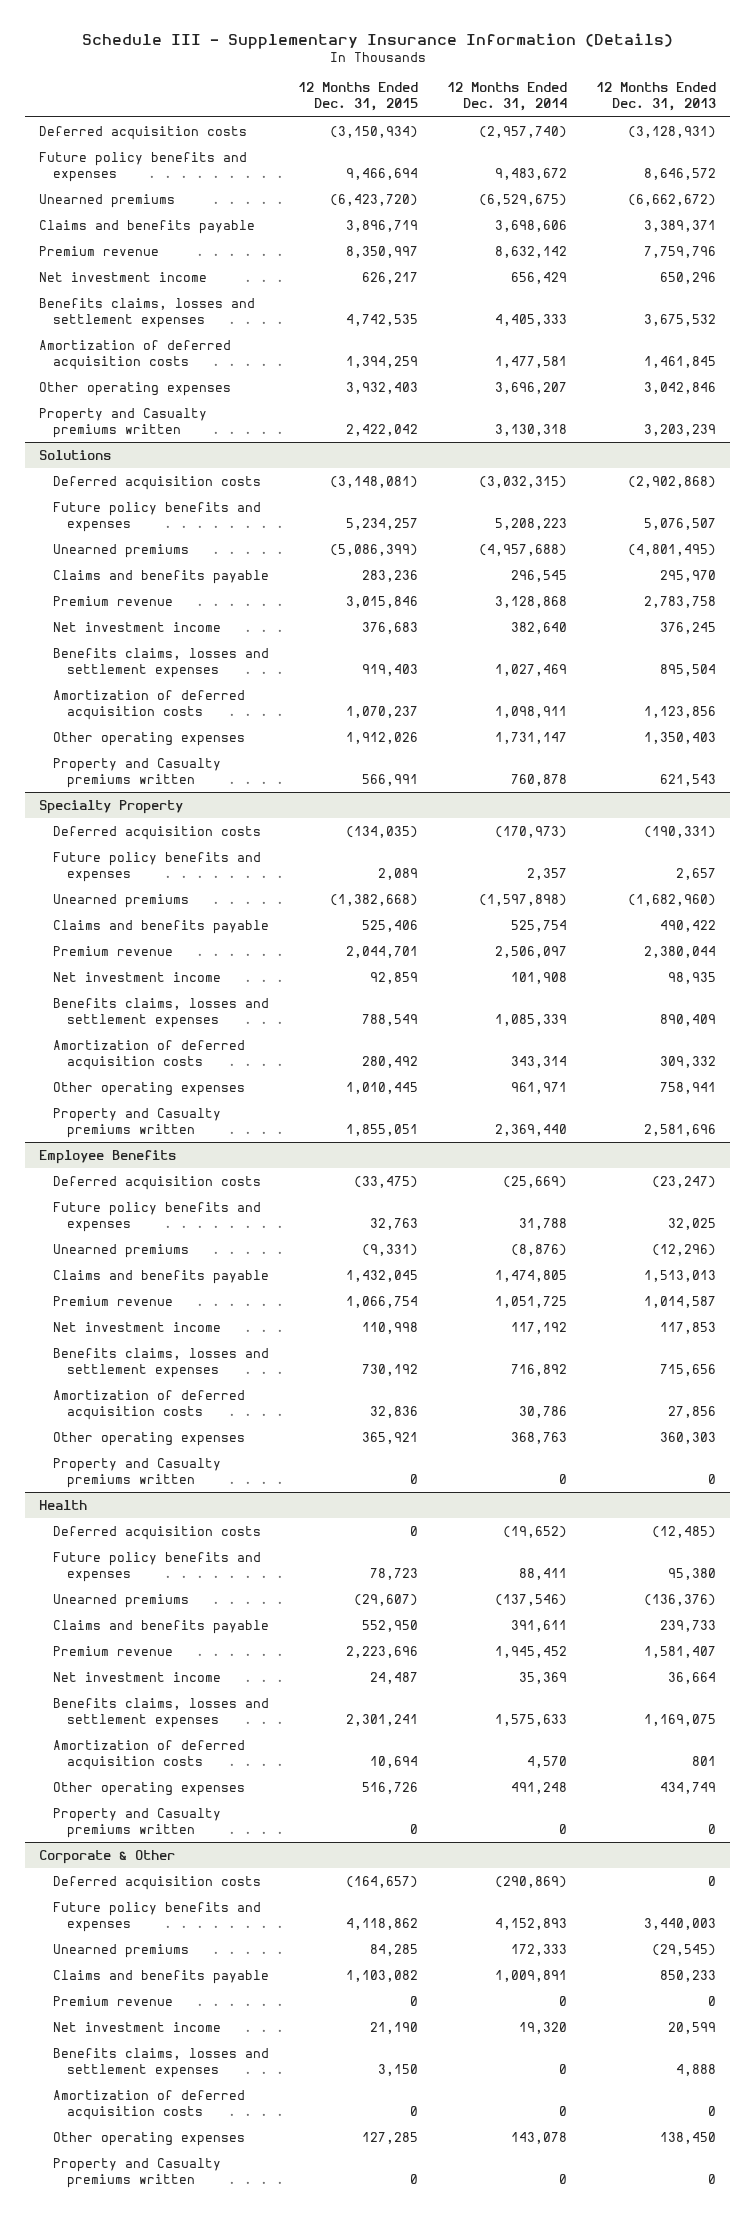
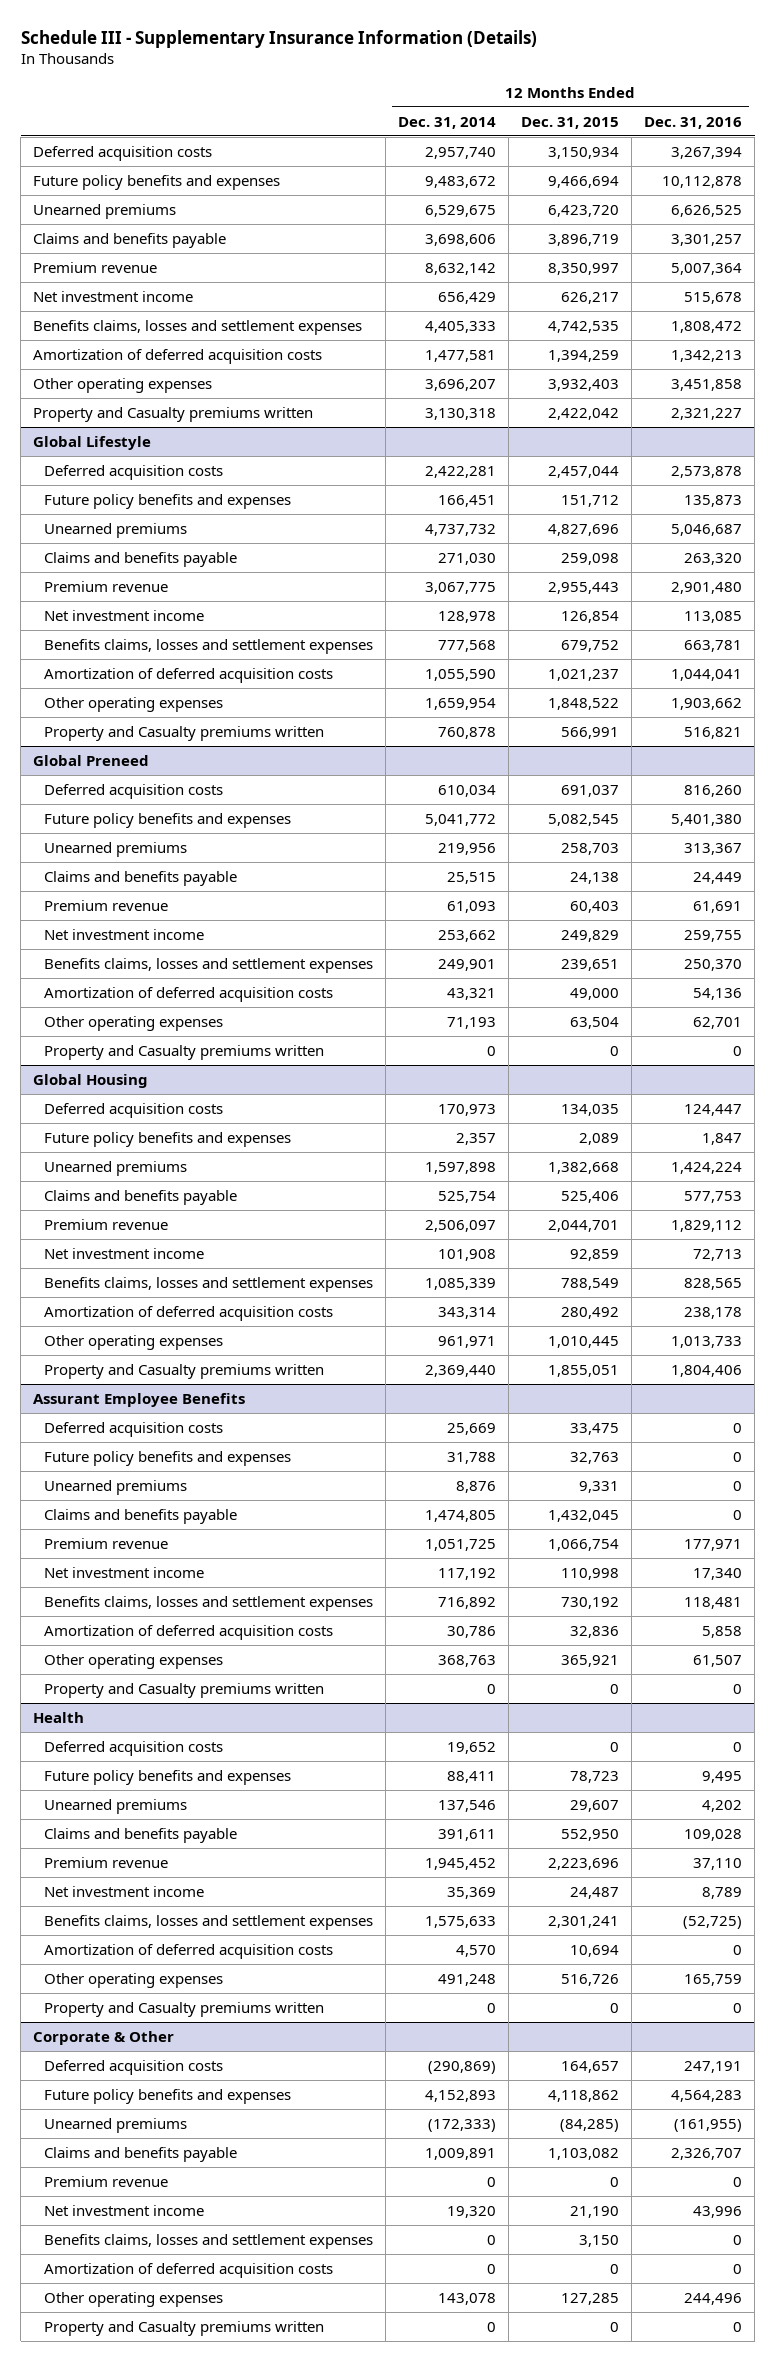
- | 12 Months Ended Dec. 31, 2015 | 12 Months Ended Dec. 31, 2014 | 12 Months Ended Dec. 31, 2013
+ | 12 Months Ended Dec. 31, 2014 | 12 Months Ended Dec. 31, 2015 | 12 Months Ended Dec. 31, 2016
- Deferred acquisition costs | (3,150,934) | (2,957,740) | (3,128,931)
+ Deferred acquisition costs | 2,957,740 | 3,150,934 | 3,267,394
- Unearned premiums | (6,423,720) | (6,529,675) | (6,662,672)
+ Unearned premiums | 6,529,675 | 6,423,720 | 6,626,525
- Solutions
- Deferred acquisition costs | (3,148,081) | (3,032,315) | (2,902,868)
- Future policy benefits and expenses | 5,234,257 | 5,208,223 | 5,076,507
- Unearned premiums | (5,086,399) | (4,957,688) | (4,801,495)
- Claims and benefits payable | 283,236 | 296,545 | 295,970
- Premium revenue | 3,015,846 | 3,128,868 | 2,783,758
- Net investment income | 376,683 | 382,640 | 376,245
- Benefits claims, losses and settlement expenses | 919,403 | 1,027,469 | 895,504
- Amortization of deferred acquisition costs | 1,070,237 | 1,098,911 | 1,123,856
- Other operating expenses | 1,912,026 | 1,731,147 | 1,350,403
+ Global Lifestyle
+ Deferred acquisition costs | 2,422,281 | 2,457,044 | 2,573,878
+ Future policy benefits and expenses | 166,451 | 151,712 | 135,873
+ Unearned premiums | 4,737,732 | 4,827,696 | 5,046,687
+ Claims and benefits payable | 271,030 | 259,098 | 263,320
+ Premium revenue | 3,067,775 | 2,955,443 | 2,901,480
+ Net investment income | 128,978 | 126,854 | 113,085
+ Benefits claims, losses and settlement expenses | 777,568 | 679,752 | 663,781
+ Amortization of deferred acquisition costs | 1,055,590 | 1,021,237 | 1,044,041
+ Other operating expenses | 1,659,954 | 1,848,522 | 1,903,662
- Specialty Property
- Deferred acquisition costs | (134,035) | (170,973) | (190,331)
+ Global Preneed
+ Deferred acquisition costs | 610,034 | 691,037 | 816,260
+ Future policy benefits and expenses | 5,041,772 | 5,082,545 | 5,401,380
+ Unearned premiums | 219,956 | 258,703 | 313,367
+ Claims and benefits payable | 25,515 | 24,138 | 24,449
+ Premium revenue | 61,093 | 60,403 | 61,691
+ Net investment income | 253,662 | 249,829 | 259,755
+ Benefits claims, losses and settlement expenses | 249,901 | 239,651 | 250,370
+ Amortization of deferred acquisition costs | 43,321 | 49,000 | 54,136
+ Other operating expenses | 71,193 | 63,504 | 62,701
+ Property and Casualty premiums written | 0 | 0 | 0
+ Global Housing
+ Deferred acquisition costs | 170,973 | 134,035 | 124,447
- Unearned premiums | (1,382,668) | (1,597,898) | (1,682,960)
+ Unearned premiums | 1,597,898 | 1,382,668 | 1,424,224
- Employee Benefits
- Deferred acquisition costs | (33,475) | (25,669) | (23,247)
+ Assurant Employee Benefits
+ Deferred acquisition costs | 25,669 | 33,475 | 0
- Unearned premiums | (9,331) | (8,876) | (12,296)
+ Unearned premiums | 8,876 | 9,331 | 0
@ Health
- Deferred acquisition costs | 0 | (19,652) | (12,485)
+ Deferred acquisition costs | 19,652 | 0 | 0
- Unearned premiums | (29,607) | (137,546) | (136,376)
+ Unearned premiums | 137,546 | 29,607 | 4,202
@ Corporate & Other
- Deferred acquisition costs | (164,657) | (290,869) | 0
+ Deferred acquisition costs | (290,869) | 164,657 | 247,191
- Unearned premiums | 84,285 | 172,333 | (29,545)
+ Unearned premiums | (172,333) | (84,285) | (161,955)

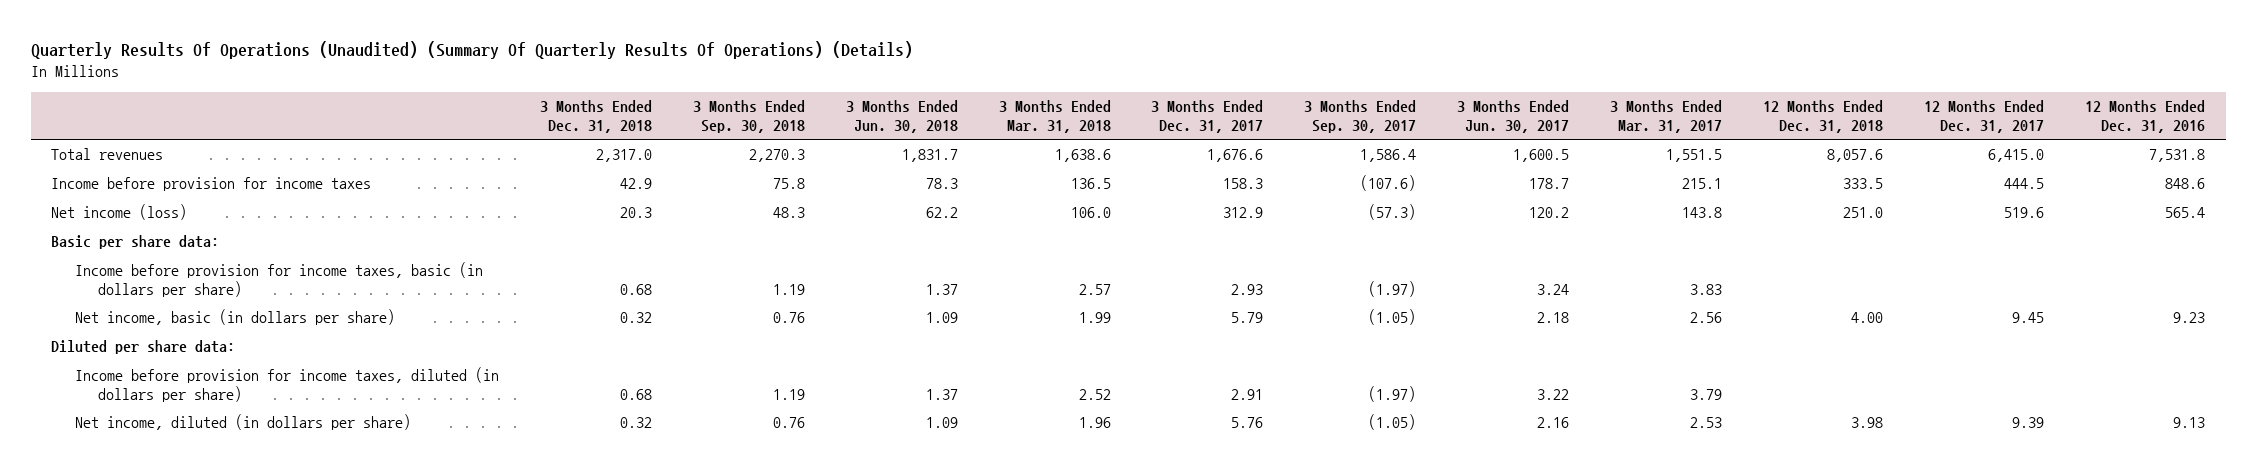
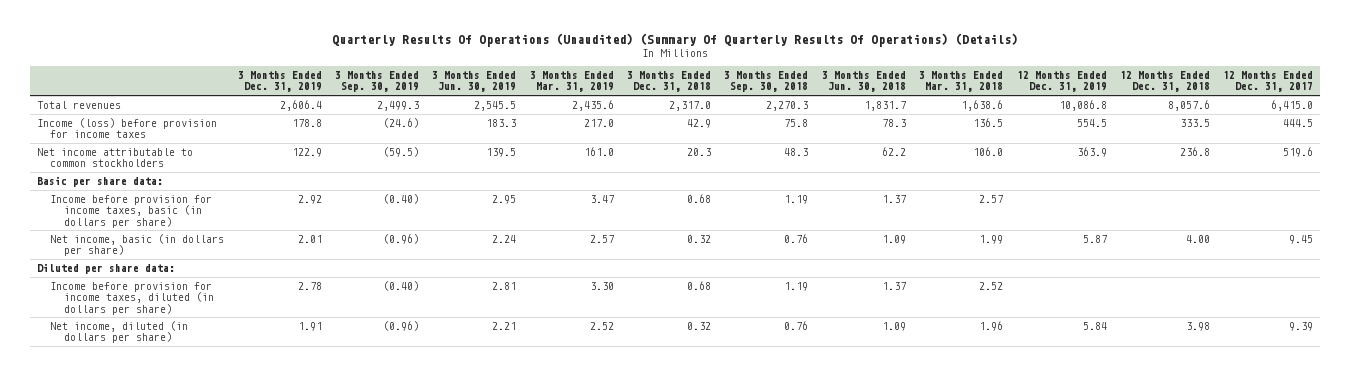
- | 3 Months Ended Dec. 31, 2018 | 3 Months Ended Sep. 30, 2018 | 3 Months Ended Jun. 30, 2018 | 3 Months Ended Mar. 31, 2018 | 3 Months Ended Dec. 31, 2017 | 3 Months Ended Sep. 30, 2017 | 3 Months Ended Jun. 30, 2017 | 3 Months Ended Mar. 31, 2017 | 12 Months Ended Dec. 31, 2018 | 12 Months Ended Dec. 31, 2017 | 12 Months Ended Dec. 31, 2016
+ | 3 Months Ended Dec. 31, 2019 | 3 Months Ended Sep. 30, 2019 | 3 Months Ended Jun. 30, 2019 | 3 Months Ended Mar. 31, 2019 | 3 Months Ended Dec. 31, 2018 | 3 Months Ended Sep. 30, 2018 | 3 Months Ended Jun. 30, 2018 | 3 Months Ended Mar. 31, 2018 | 12 Months Ended Dec. 31, 2019 | 12 Months Ended Dec. 31, 2018 | 12 Months Ended Dec. 31, 2017
- Income before provision for income taxes | 42.9 | 75.8 | 78.3 | 136.5 | 158.3 | (107.6) | 178.7 | 215.1 | 333.5 | 444.5 | 848.6
- Net income (loss) | 20.3 | 48.3 | 62.2 | 106.0 | 312.9 | (57.3) | 120.2 | 143.8 | 251.0 | 519.6 | 565.4
+ Income (loss) before provision for income taxes | 178.8 | (24.6) | 183.3 | 217.0 | 42.9 | 75.8 | 78.3 | 136.5 | 554.5 | 333.5 | 444.5
+ Net income attributable to common stockholders | 122.9 | (59.5) | 139.5 | 161.0 | 20.3 | 48.3 | 62.2 | 106.0 | 363.9 | 236.8 | 519.6

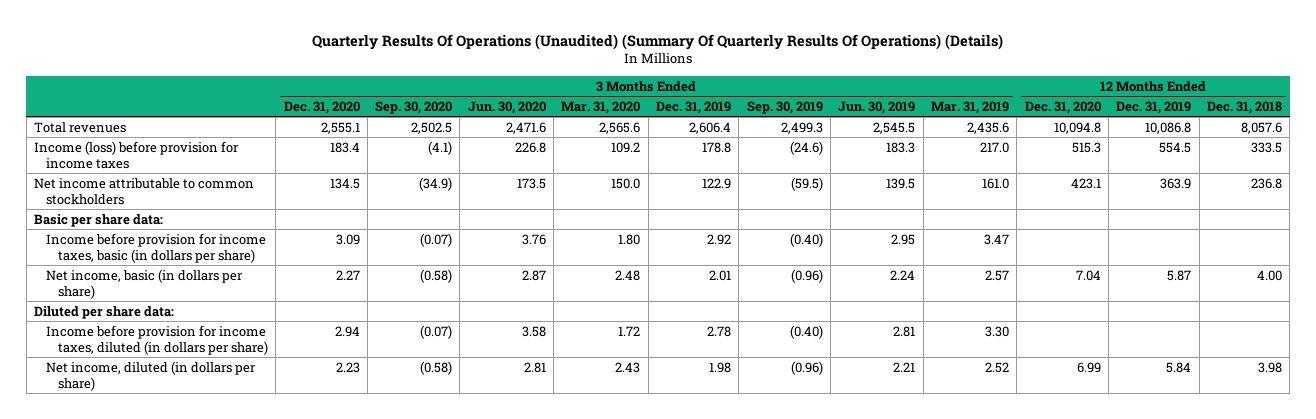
- | 3 Months Ended Dec. 31, 2019 | 3 Months Ended Sep. 30, 2019 | 3 Months Ended Jun. 30, 2019 | 3 Months Ended Mar. 31, 2019 | 3 Months Ended Dec. 31, 2018 | 3 Months Ended Sep. 30, 2018 | 3 Months Ended Jun. 30, 2018 | 3 Months Ended Mar. 31, 2018 | 12 Months Ended Dec. 31, 2019 | 12 Months Ended Dec. 31, 2018 | 12 Months Ended Dec. 31, 2017
+ | 3 Months Ended Dec. 31, 2020 | 3 Months Ended Sep. 30, 2020 | 3 Months Ended Jun. 30, 2020 | 3 Months Ended Mar. 31, 2020 | 3 Months Ended Dec. 31, 2019 | 3 Months Ended Sep. 30, 2019 | 3 Months Ended Jun. 30, 2019 | 3 Months Ended Mar. 31, 2019 | 12 Months Ended Dec. 31, 2020 | 12 Months Ended Dec. 31, 2019 | 12 Months Ended Dec. 31, 2018
- Net income, diluted (in dollars per share) | 1.91 | (0.96) | 2.21 | 2.52 | 0.32 | 0.76 | 1.09 | 1.96 | 5.84 | 3.98 | 9.39
+ Net income, diluted (in dollars per share) | 2.23 | (0.58) | 2.81 | 2.43 | 1.98 | (0.96) | 2.21 | 2.52 | 6.99 | 5.84 | 3.98

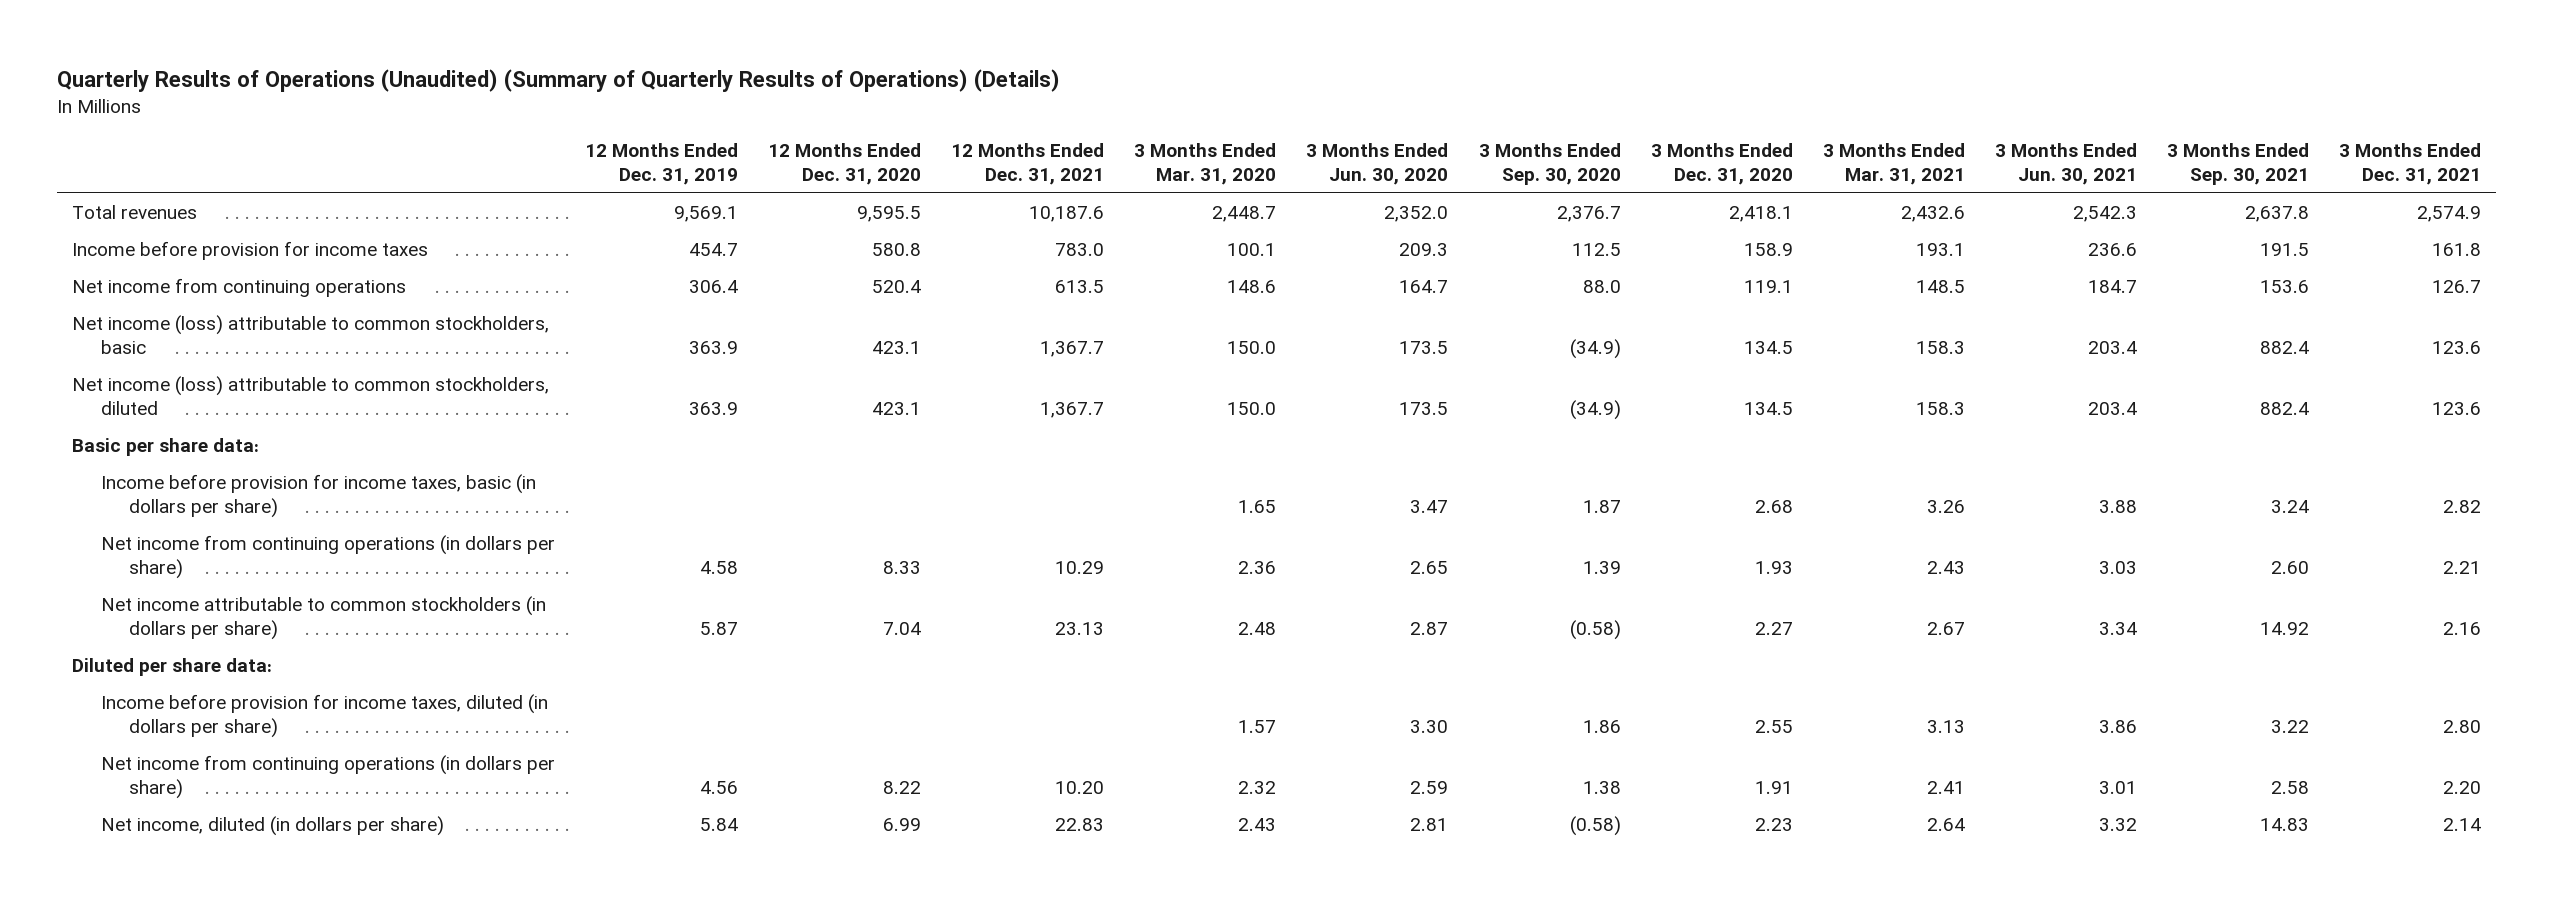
- Quarterly Results Of Operations (Unaudited) (Summary Of Quarterly Results Of Operations) (Details)
+ Quarterly Results of Operations (Unaudited) (Summary of Quarterly Results of Operations) (Details)
- | 3 Months Ended Dec. 31, 2020 | 3 Months Ended Sep. 30, 2020 | 3 Months Ended Jun. 30, 2020 | 3 Months Ended Mar. 31, 2020 | 3 Months Ended Dec. 31, 2019 | 3 Months Ended Sep. 30, 2019 | 3 Months Ended Jun. 30, 2019 | 3 Months Ended Mar. 31, 2019 | 12 Months Ended Dec. 31, 2020 | 12 Months Ended Dec. 31, 2019 | 12 Months Ended Dec. 31, 2018
+ | 12 Months Ended Dec. 31, 2019 | 12 Months Ended Dec. 31, 2020 | 12 Months Ended Dec. 31, 2021 | 3 Months Ended Mar. 31, 2020 | 3 Months Ended Jun. 30, 2020 | 3 Months Ended Sep. 30, 2020 | 3 Months Ended Dec. 31, 2020 | 3 Months Ended Mar. 31, 2021 | 3 Months Ended Jun. 30, 2021 | 3 Months Ended Sep. 30, 2021 | 3 Months Ended Dec. 31, 2021
- Total revenues | 2,555.1 | 2,502.5 | 2,471.6 | 2,565.6 | 2,606.4 | 2,499.3 | 2,545.5 | 2,435.6 | 10,094.8 | 10,086.8 | 8,057.6
- Income (loss) before provision for income taxes | 183.4 | (4.1) | 226.8 | 109.2 | 178.8 | (24.6) | 183.3 | 217.0 | 515.3 | 554.5 | 333.5
- Net income attributable to common stockholders | 134.5 | (34.9) | 173.5 | 150.0 | 122.9 | (59.5) | 139.5 | 161.0 | 423.1 | 363.9 | 236.8
+ Total revenues | 9,569.1 | 9,595.5 | 10,187.6 | 2,448.7 | 2,352.0 | 2,376.7 | 2,418.1 | 2,432.6 | 2,542.3 | 2,637.8 | 2,574.9
+ Income before provision for income taxes | 454.7 | 580.8 | 783.0 | 100.1 | 209.3 | 112.5 | 158.9 | 193.1 | 236.6 | 191.5 | 161.8
+ Net income from continuing operations | 306.4 | 520.4 | 613.5 | 148.6 | 164.7 | 88.0 | 119.1 | 148.5 | 184.7 | 153.6 | 126.7
+ Net income (loss) attributable to common stockholders, basic | 363.9 | 423.1 | 1,367.7 | 150.0 | 173.5 | (34.9) | 134.5 | 158.3 | 203.4 | 882.4 | 123.6
+ Net income (loss) attributable to common stockholders, diluted | 363.9 | 423.1 | 1,367.7 | 150.0 | 173.5 | (34.9) | 134.5 | 158.3 | 203.4 | 882.4 | 123.6
- Income before provision for income taxes, basic (in dollars per share) | 3.09 | (0.07) | 3.76 | 1.80 | 2.92 | (0.40) | 2.95 | 3.47 | | |
- Net income, basic (in dollars per share) | 2.27 | (0.58) | 2.87 | 2.48 | 2.01 | (0.96) | 2.24 | 2.57 | 7.04 | 5.87 | 4.00
+ Income before provision for income taxes, basic (in dollars per share) | | | | 1.65 | 3.47 | 1.87 | 2.68 | 3.26 | 3.88 | 3.24 | 2.82
+ Net income from continuing operations (in dollars per share) | 4.58 | 8.33 | 10.29 | 2.36 | 2.65 | 1.39 | 1.93 | 2.43 | 3.03 | 2.60 | 2.21
+ Net income attributable to common stockholders (in dollars per share) | 5.87 | 7.04 | 23.13 | 2.48 | 2.87 | (0.58) | 2.27 | 2.67 | 3.34 | 14.92 | 2.16
- Income before provision for income taxes, diluted (in dollars per share) | 2.94 | (0.07) | 3.58 | 1.72 | 2.78 | (0.40) | 2.81 | 3.30 | | |
+ Income before provision for income taxes, diluted (in dollars per share) | | | | 1.57 | 3.30 | 1.86 | 2.55 | 3.13 | 3.86 | 3.22 | 2.80
+ Net income from continuing operations (in dollars per share) | 4.56 | 8.22 | 10.20 | 2.32 | 2.59 | 1.38 | 1.91 | 2.41 | 3.01 | 2.58 | 2.20

